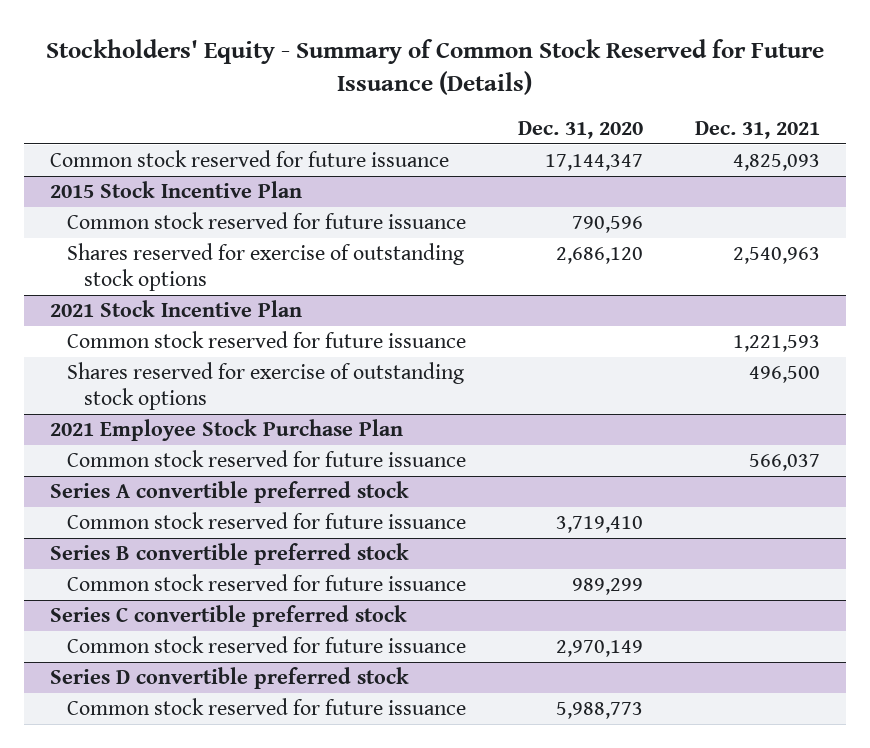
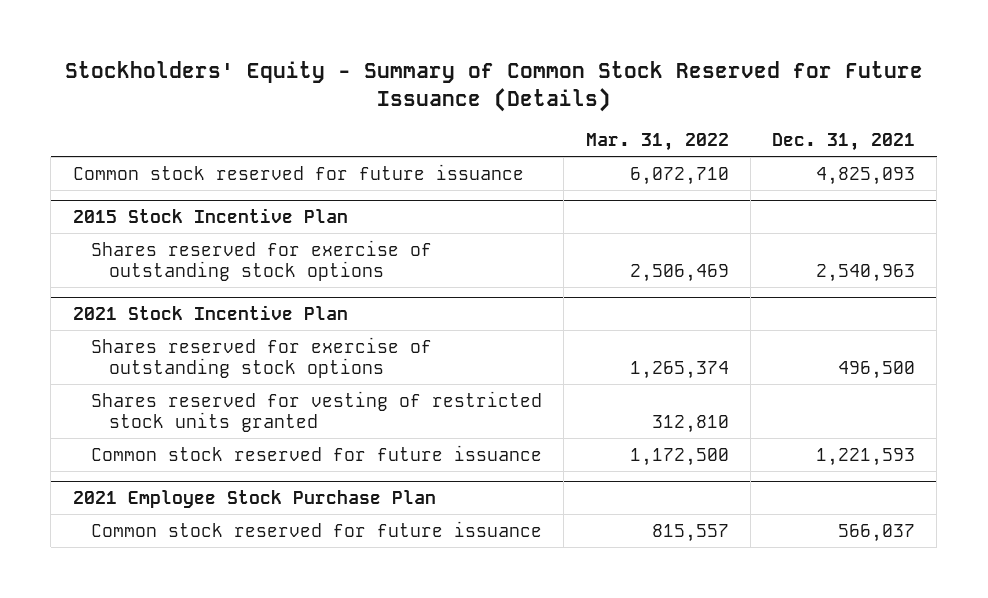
- | Dec. 31, 2020 | Dec. 31, 2021
+ | Mar. 31, 2022 | Dec. 31, 2021
@ 2015 Stock Incentive Plan
- Common stock reserved for future issuance | 790,596 |
@ 2021 Stock Incentive Plan
+ Shares reserved for vesting of restricted stock units granted | 312,810 |
moved down: Common stock reserved for future issuance | 1,172,500 | 1,221,593
- Series A convertible preferred stock
- Common stock reserved for future issuance | 3,719,410 |
- Series B convertible preferred stock
- Common stock reserved for future issuance | 989,299 |
- Series C convertible preferred stock
- Common stock reserved for future issuance | 2,970,149 |
- Series D convertible preferred stock
- Common stock reserved for future issuance | 5,988,773 |

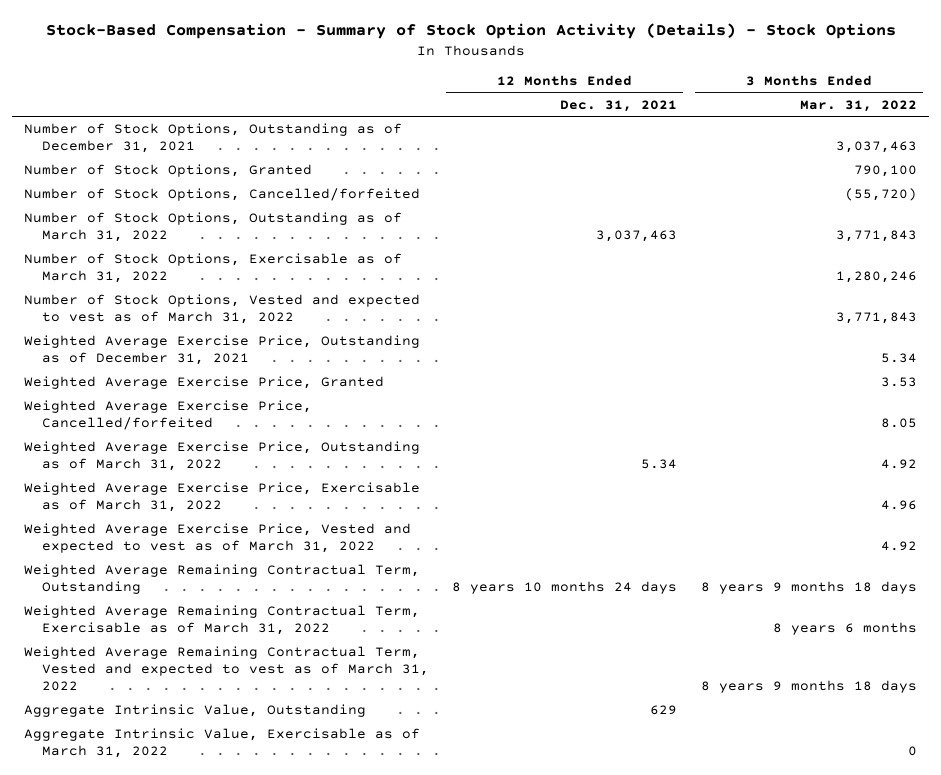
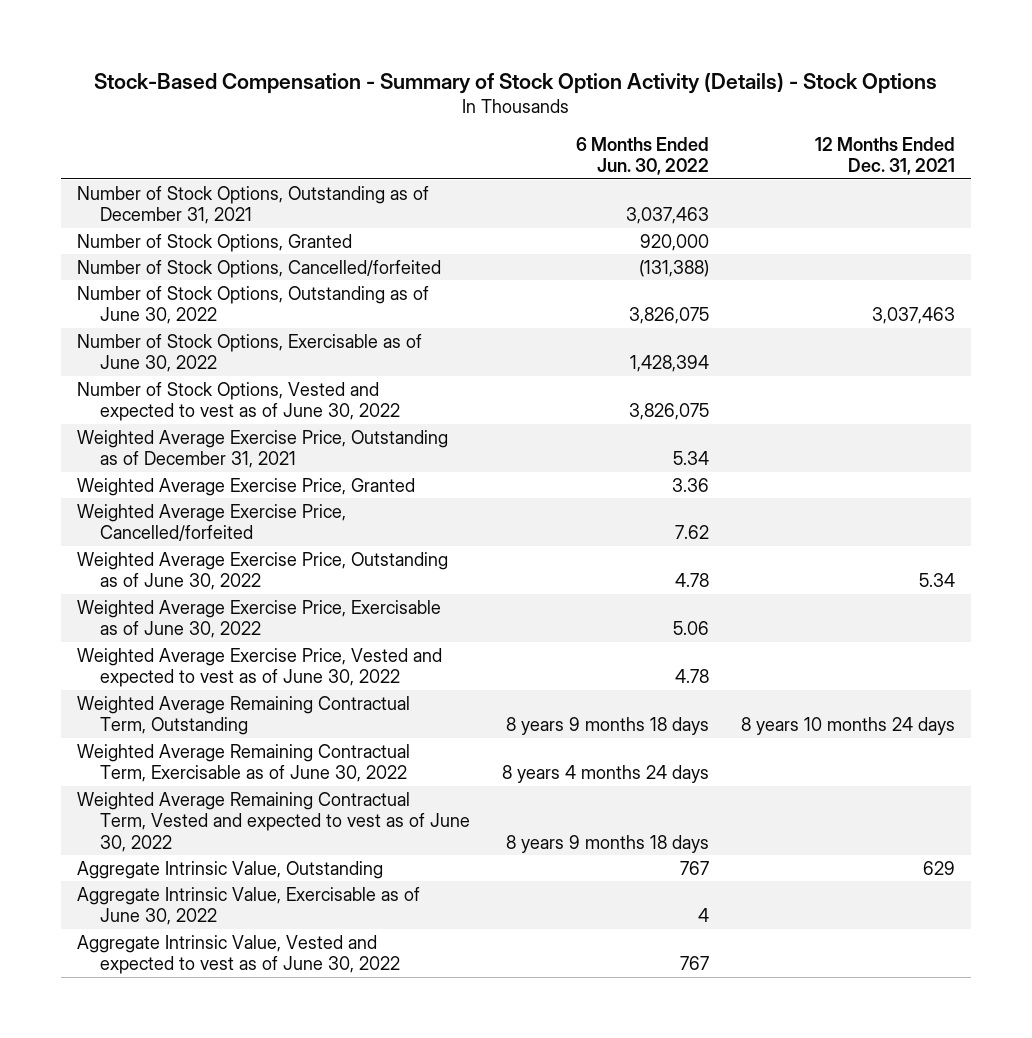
- | 12 Months Ended Dec. 31, 2021 | 3 Months Ended Mar. 31, 2022
+ | 6 Months Ended Jun. 30, 2022 | 12 Months Ended Dec. 31, 2021
- Number of Stock Options, Outstanding as of March 31, 2022 | 3,037,463 | 3,771,843
- Number of Stock Options, Exercisable as of March 31, 2022 | | 1,280,246
- Number of Stock Options, Vested and expected to vest as of March 31, 2022 | | 3,771,843
+ Number of Stock Options, Outstanding as of June 30, 2022 | 3,826,075 | 3,037,463
+ Number of Stock Options, Exercisable as of June 30, 2022 | 1,428,394 |
+ Number of Stock Options, Vested and expected to vest as of June 30, 2022 | 3,826,075 |
- Weighted Average Exercise Price, Outstanding as of March 31, 2022 | 5.34 | 4.92
- Weighted Average Exercise Price, Exercisable as of March 31, 2022 | | 4.96
- Weighted Average Exercise Price, Vested and expected to vest as of March 31, 2022 | | 4.92
+ Weighted Average Exercise Price, Outstanding as of June 30, 2022 | 4.78 | 5.34
+ Weighted Average Exercise Price, Exercisable as of June 30, 2022 | 5.06 |
+ Weighted Average Exercise Price, Vested and expected to vest as of June 30, 2022 | 4.78 |
- Weighted Average Remaining Contractual Term, Exercisable as of March 31, 2022 | | 8 years 6 months
- Weighted Average Remaining Contractual Term, Vested and expected to vest as of March 31, 2022 | | 8 years 9 months 18 days
+ Weighted Average Remaining Contractual Term, Exercisable as of June 30, 2022 | 8 years 4 months 24 days |
+ Weighted Average Remaining Contractual Term, Vested and expected to vest as of June 30, 2022 | 8 years 9 months 18 days |
- Aggregate Intrinsic Value, Exercisable as of March 31, 2022 | | 0
+ Aggregate Intrinsic Value, Exercisable as of June 30, 2022 | 4 |
+ Aggregate Intrinsic Value, Vested and expected to vest as of June 30, 2022 | 767 |

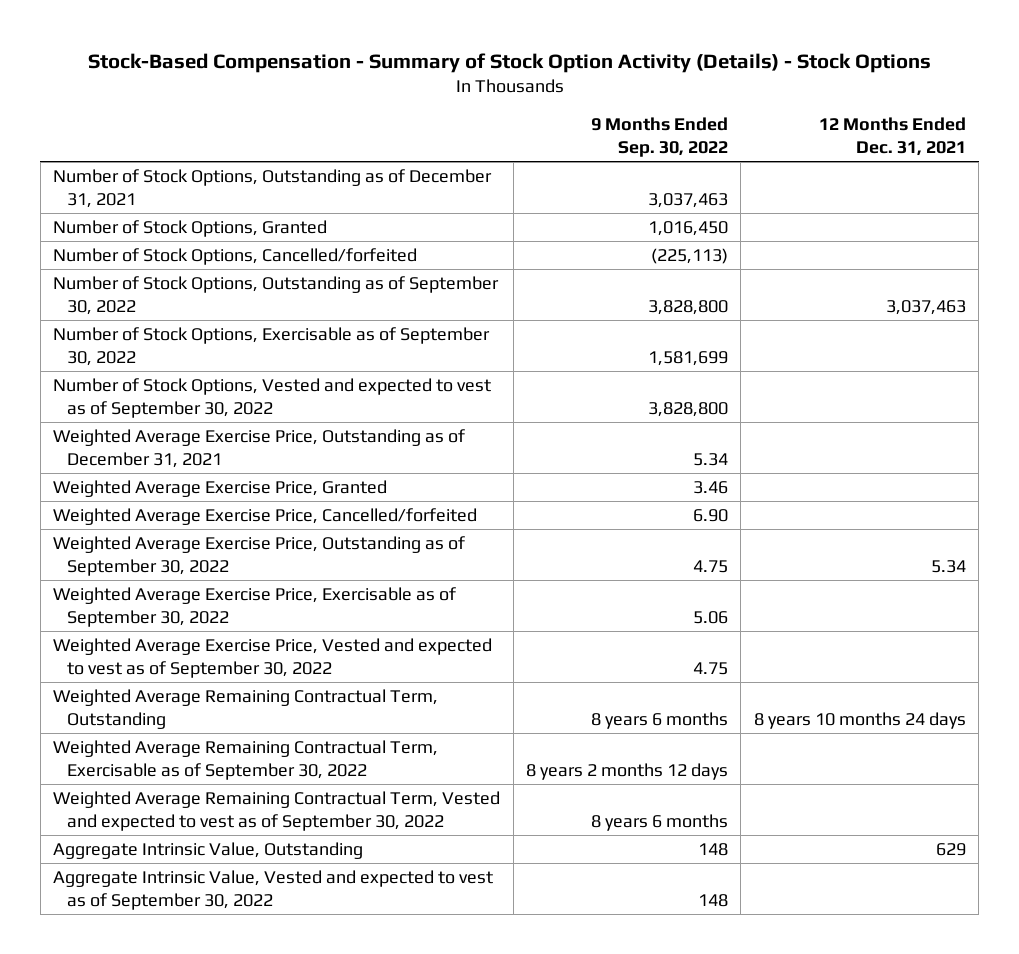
- | 6 Months Ended Jun. 30, 2022 | 12 Months Ended Dec. 31, 2021
+ | 9 Months Ended Sep. 30, 2022 | 12 Months Ended Dec. 31, 2021
- Number of Stock Options, Outstanding as of June 30, 2022 | 3,826,075 | 3,037,463
- Number of Stock Options, Exercisable as of June 30, 2022 | 1,428,394 |
- Number of Stock Options, Vested and expected to vest as of June 30, 2022 | 3,826,075 |
+ Number of Stock Options, Outstanding as of September 30, 2022 | 3,828,800 | 3,037,463
+ Number of Stock Options, Exercisable as of September 30, 2022 | 1,581,699 |
+ Number of Stock Options, Vested and expected to vest as of September 30, 2022 | 3,828,800 |
- Weighted Average Exercise Price, Outstanding as of June 30, 2022 | 4.78 | 5.34
- Weighted Average Exercise Price, Exercisable as of June 30, 2022 | 5.06 |
- Weighted Average Exercise Price, Vested and expected to vest as of June 30, 2022 | 4.78 |
+ Weighted Average Exercise Price, Outstanding as of September 30, 2022 | 4.75 | 5.34
+ Weighted Average Exercise Price, Exercisable as of September 30, 2022 | 5.06 |
+ Weighted Average Exercise Price, Vested and expected to vest as of September 30, 2022 | 4.75 |
- Weighted Average Remaining Contractual Term, Exercisable as of June 30, 2022 | 8 years 4 months 24 days |
- Weighted Average Remaining Contractual Term, Vested and expected to vest as of June 30, 2022 | 8 years 9 months 18 days |
+ Weighted Average Remaining Contractual Term, Exercisable as of September 30, 2022 | 8 years 2 months 12 days |
+ Weighted Average Remaining Contractual Term, Vested and expected to vest as of September 30, 2022 | 8 years 6 months |
- Aggregate Intrinsic Value, Exercisable as of June 30, 2022 | 4 |
- Aggregate Intrinsic Value, Vested and expected to vest as of June 30, 2022 | 767 |
+ Aggregate Intrinsic Value, Vested and expected to vest as of September 30, 2022 | 148 |

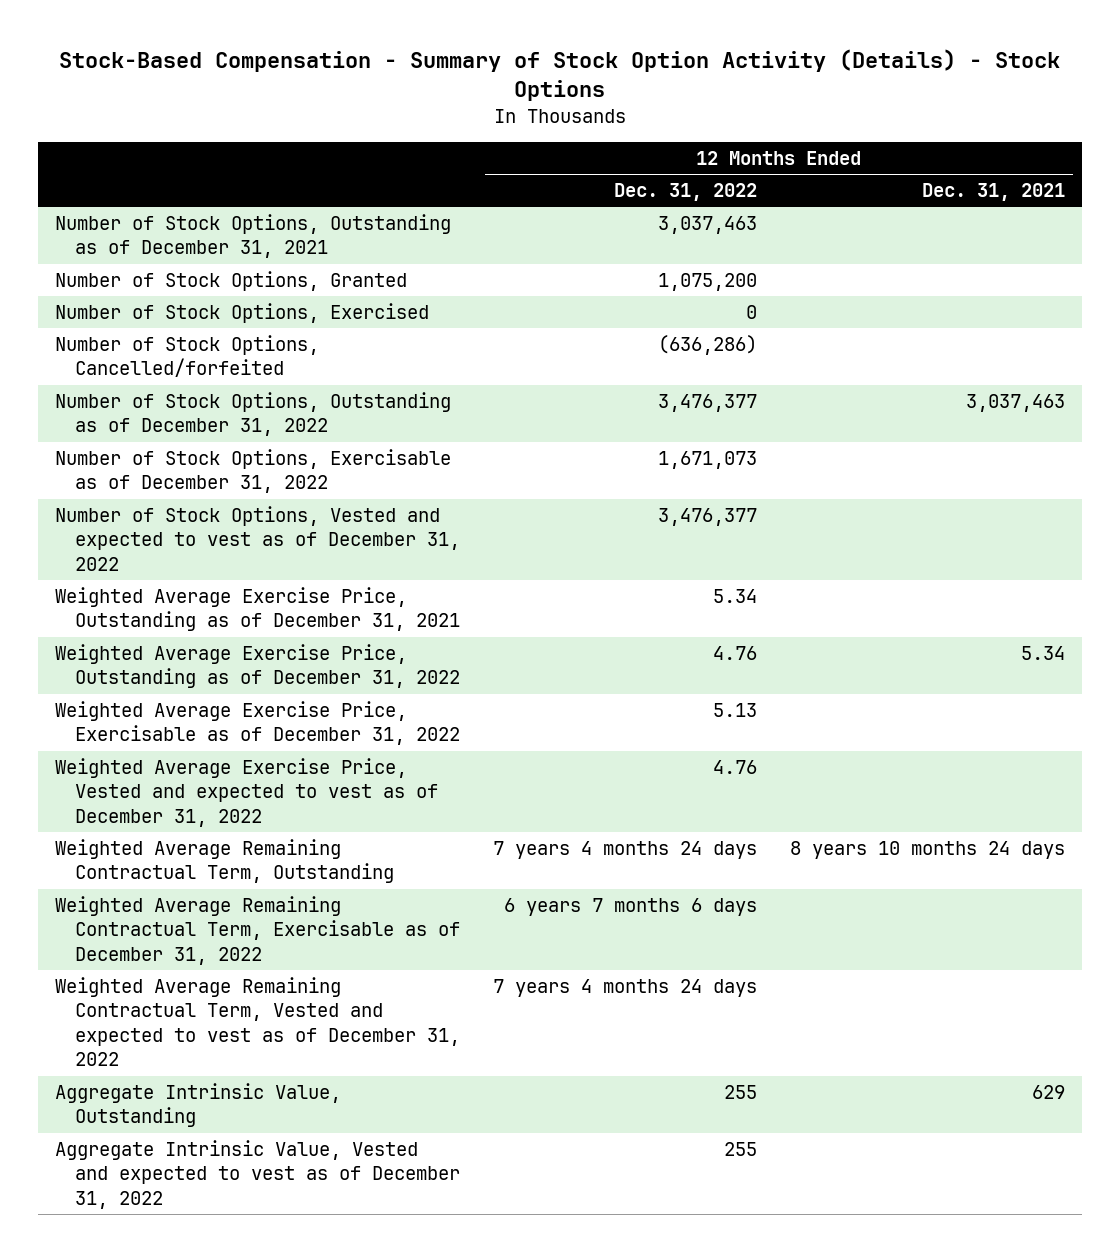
- | 9 Months Ended Sep. 30, 2022 | 12 Months Ended Dec. 31, 2021
+ | 12 Months Ended Dec. 31, 2022 | 12 Months Ended Dec. 31, 2021
+ Number of Stock Options, Exercised | 0 |
- Number of Stock Options, Outstanding as of September 30, 2022 | 3,828,800 | 3,037,463
- Number of Stock Options, Exercisable as of September 30, 2022 | 1,581,699 |
- Number of Stock Options, Vested and expected to vest as of September 30, 2022 | 3,828,800 |
+ Number of Stock Options, Outstanding as of December 31, 2022 | 3,476,377 | 3,037,463
+ Number of Stock Options, Exercisable as of December 31, 2022 | 1,671,073 |
+ Number of Stock Options, Vested and expected to vest as of December 31, 2022 | 3,476,377 |
- Weighted Average Exercise Price, Granted | 3.46 |
- Weighted Average Exercise Price, Cancelled/forfeited | 6.90 |
- Weighted Average Exercise Price, Outstanding as of September 30, 2022 | 4.75 | 5.34
- Weighted Average Exercise Price, Exercisable as of September 30, 2022 | 5.06 |
- Weighted Average Exercise Price, Vested and expected to vest as of September 30, 2022 | 4.75 |
+ Weighted Average Exercise Price, Outstanding as of December 31, 2022 | 4.76 | 5.34
+ Weighted Average Exercise Price, Exercisable as of December 31, 2022 | 5.13 |
+ Weighted Average Exercise Price, Vested and expected to vest as of December 31, 2022 | 4.76 |
- Weighted Average Remaining Contractual Term, Exercisable as of September 30, 2022 | 8 years 2 months 12 days |
- Weighted Average Remaining Contractual Term, Vested and expected to vest as of September 30, 2022 | 8 years 6 months |
+ Weighted Average Remaining Contractual Term, Exercisable as of December 31, 2022 | 6 years 7 months 6 days |
+ Weighted Average Remaining Contractual Term, Vested and expected to vest as of December 31, 2022 | 7 years 4 months 24 days |
- Aggregate Intrinsic Value, Vested and expected to vest as of September 30, 2022 | 148 |
+ Aggregate Intrinsic Value, Vested and expected to vest as of December 31, 2022 | 255 |

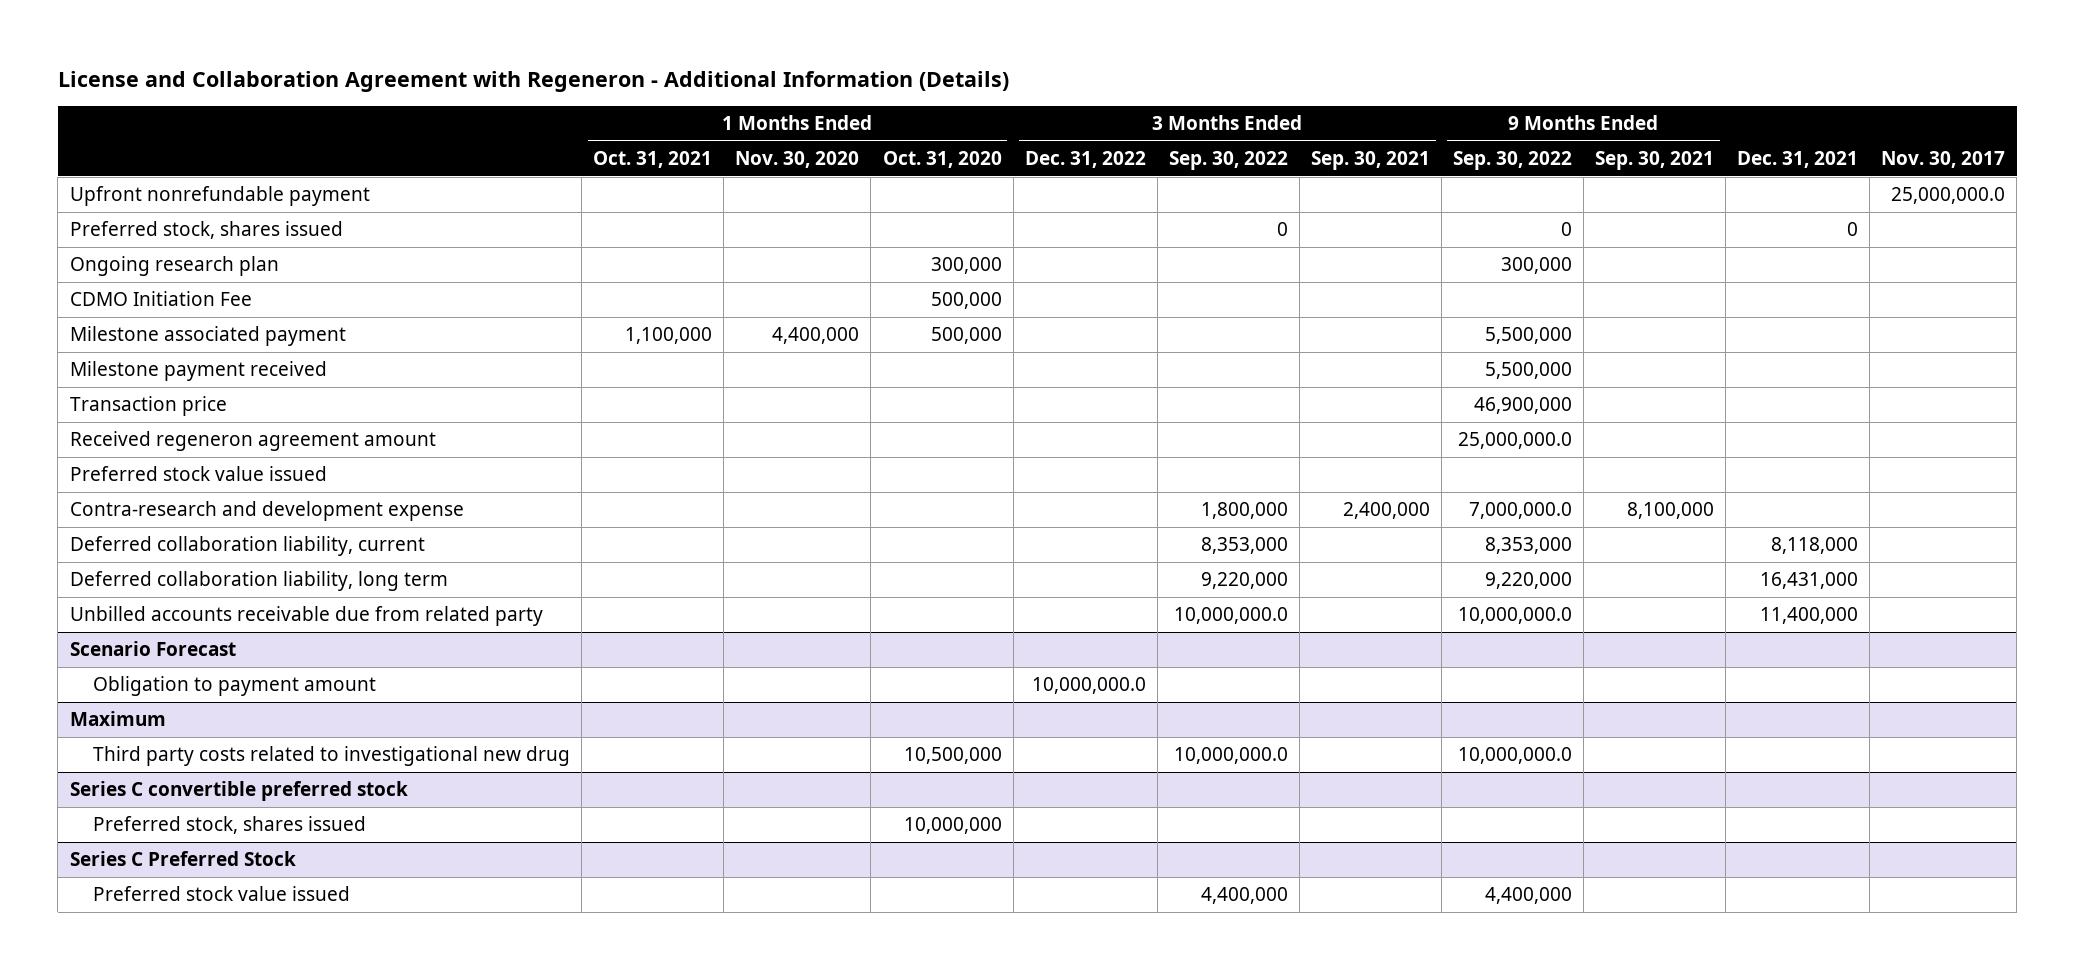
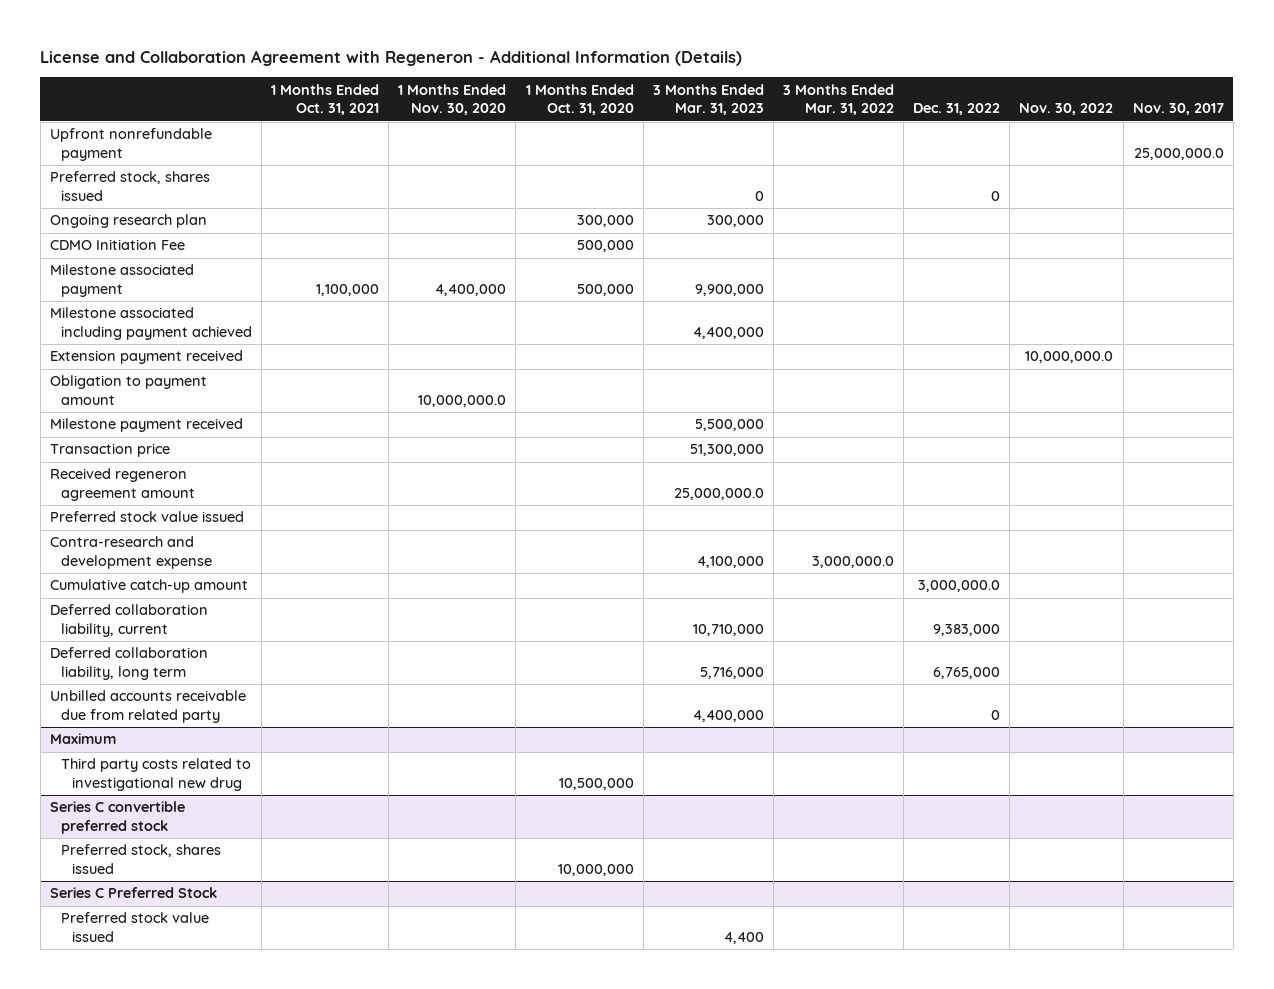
- | 1 Months Ended Oct. 31, 2021 | 1 Months Ended Nov. 30, 2020 | 1 Months Ended Oct. 31, 2020 | 3 Months Ended Dec. 31, 2022 | 3 Months Ended Sep. 30, 2022 | 3 Months Ended Sep. 30, 2021 | 9 Months Ended Sep. 30, 2022 | 9 Months Ended Sep. 30, 2021 | Dec. 31, 2021 | Nov. 30, 2017
+ | 1 Months Ended Oct. 31, 2021 | 1 Months Ended Nov. 30, 2020 | 1 Months Ended Oct. 31, 2020 | 3 Months Ended Mar. 31, 2023 | 3 Months Ended Mar. 31, 2022 | Dec. 31, 2022 | Nov. 30, 2022 | Nov. 30, 2017
+ Milestone associated including payment achieved | | | | 4,400,000 | | | |
+ Extension payment received | | | | | | | 10,000,000.0 |
+ Obligation to payment amount | | 10,000,000.0 | | | | | |
+ Cumulative catch-up amount | | | | | | 3,000,000.0 | |
- Scenario Forecast
- Obligation to payment amount | | | | 10,000,000.0 | | | | | |

